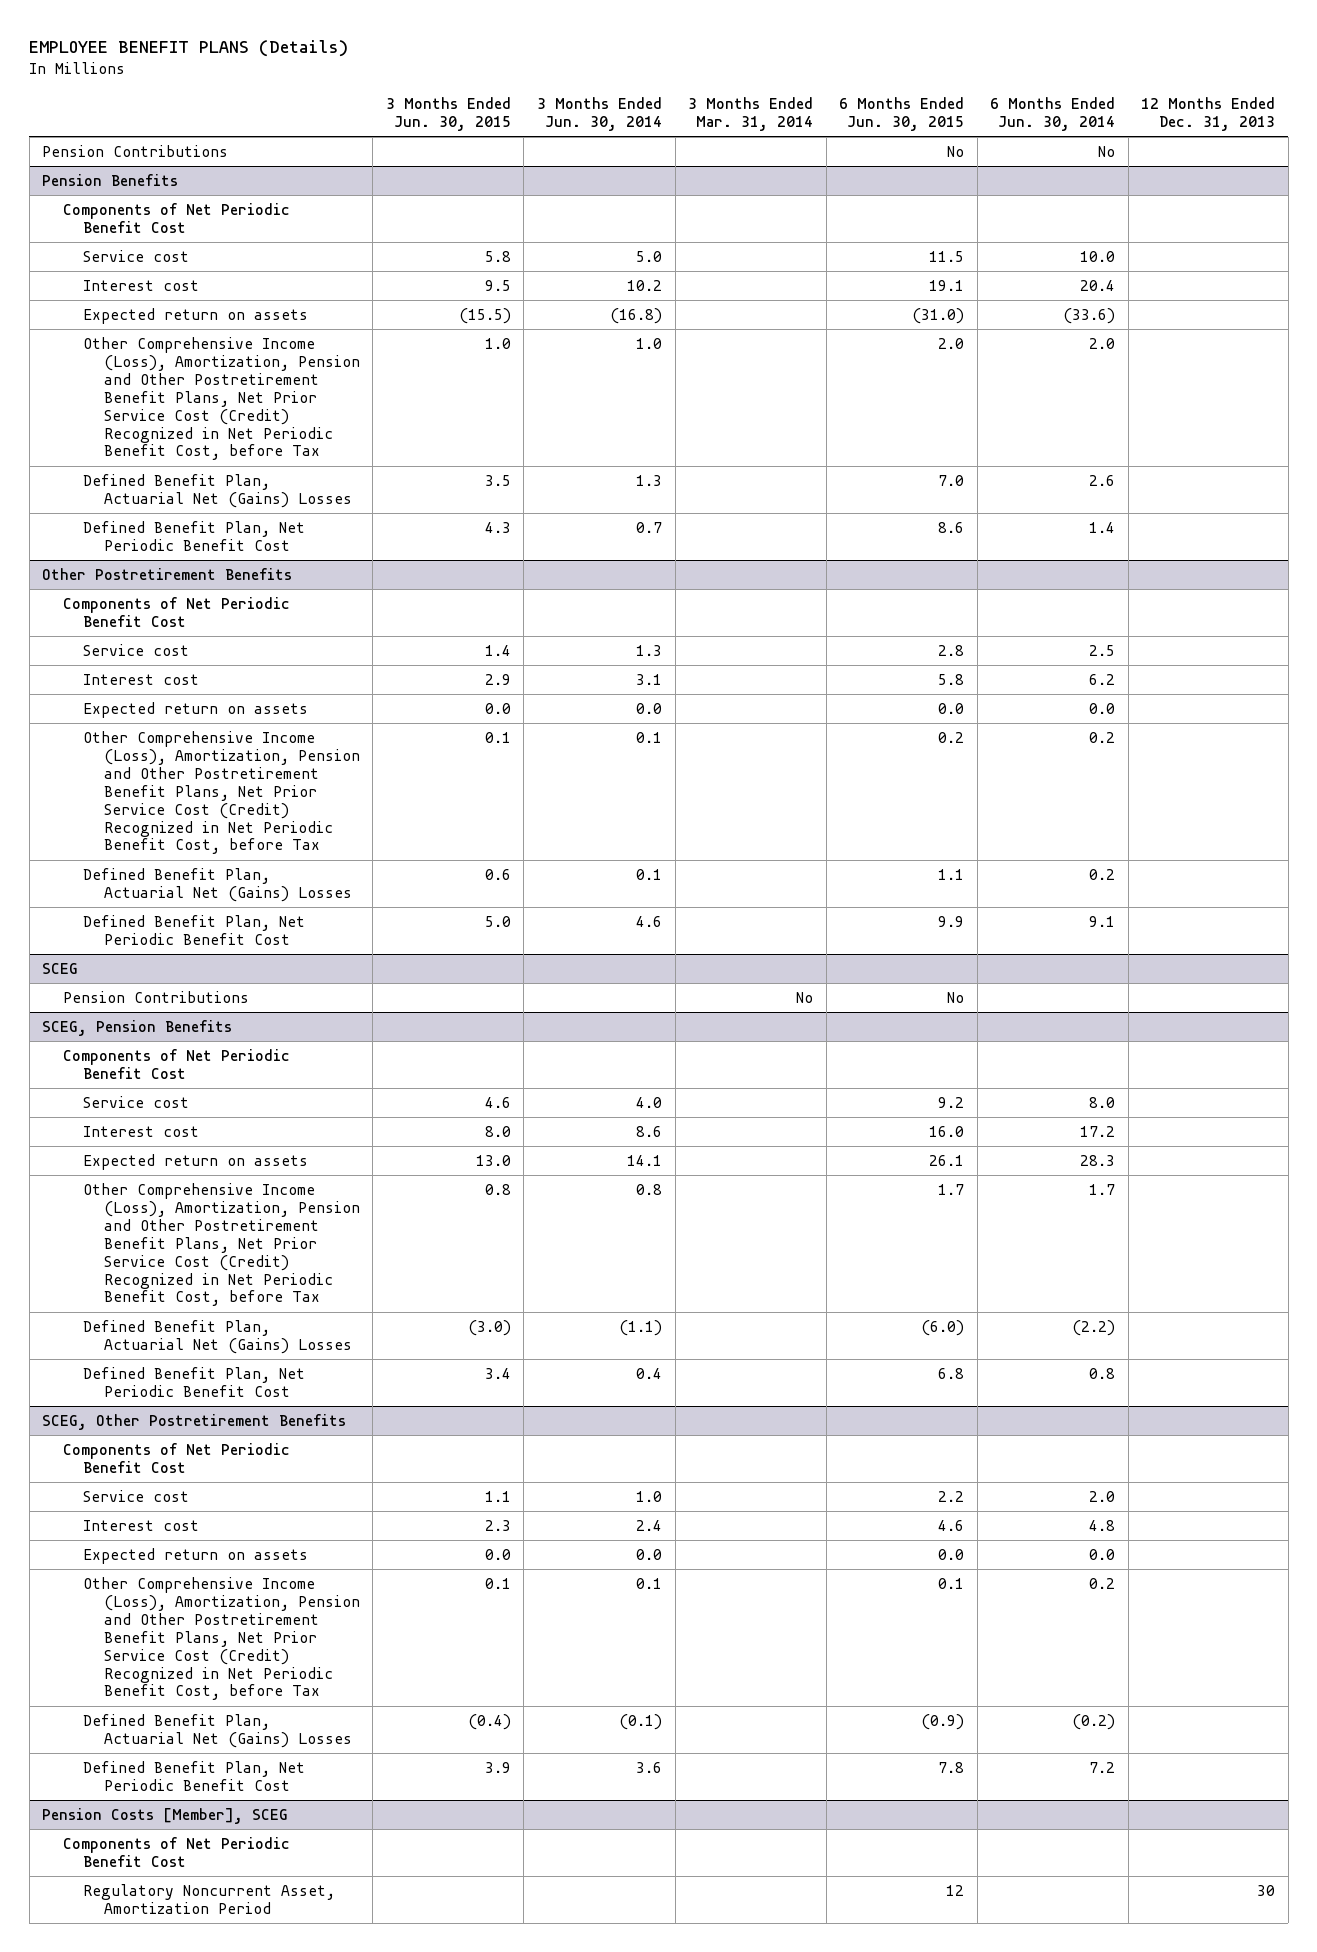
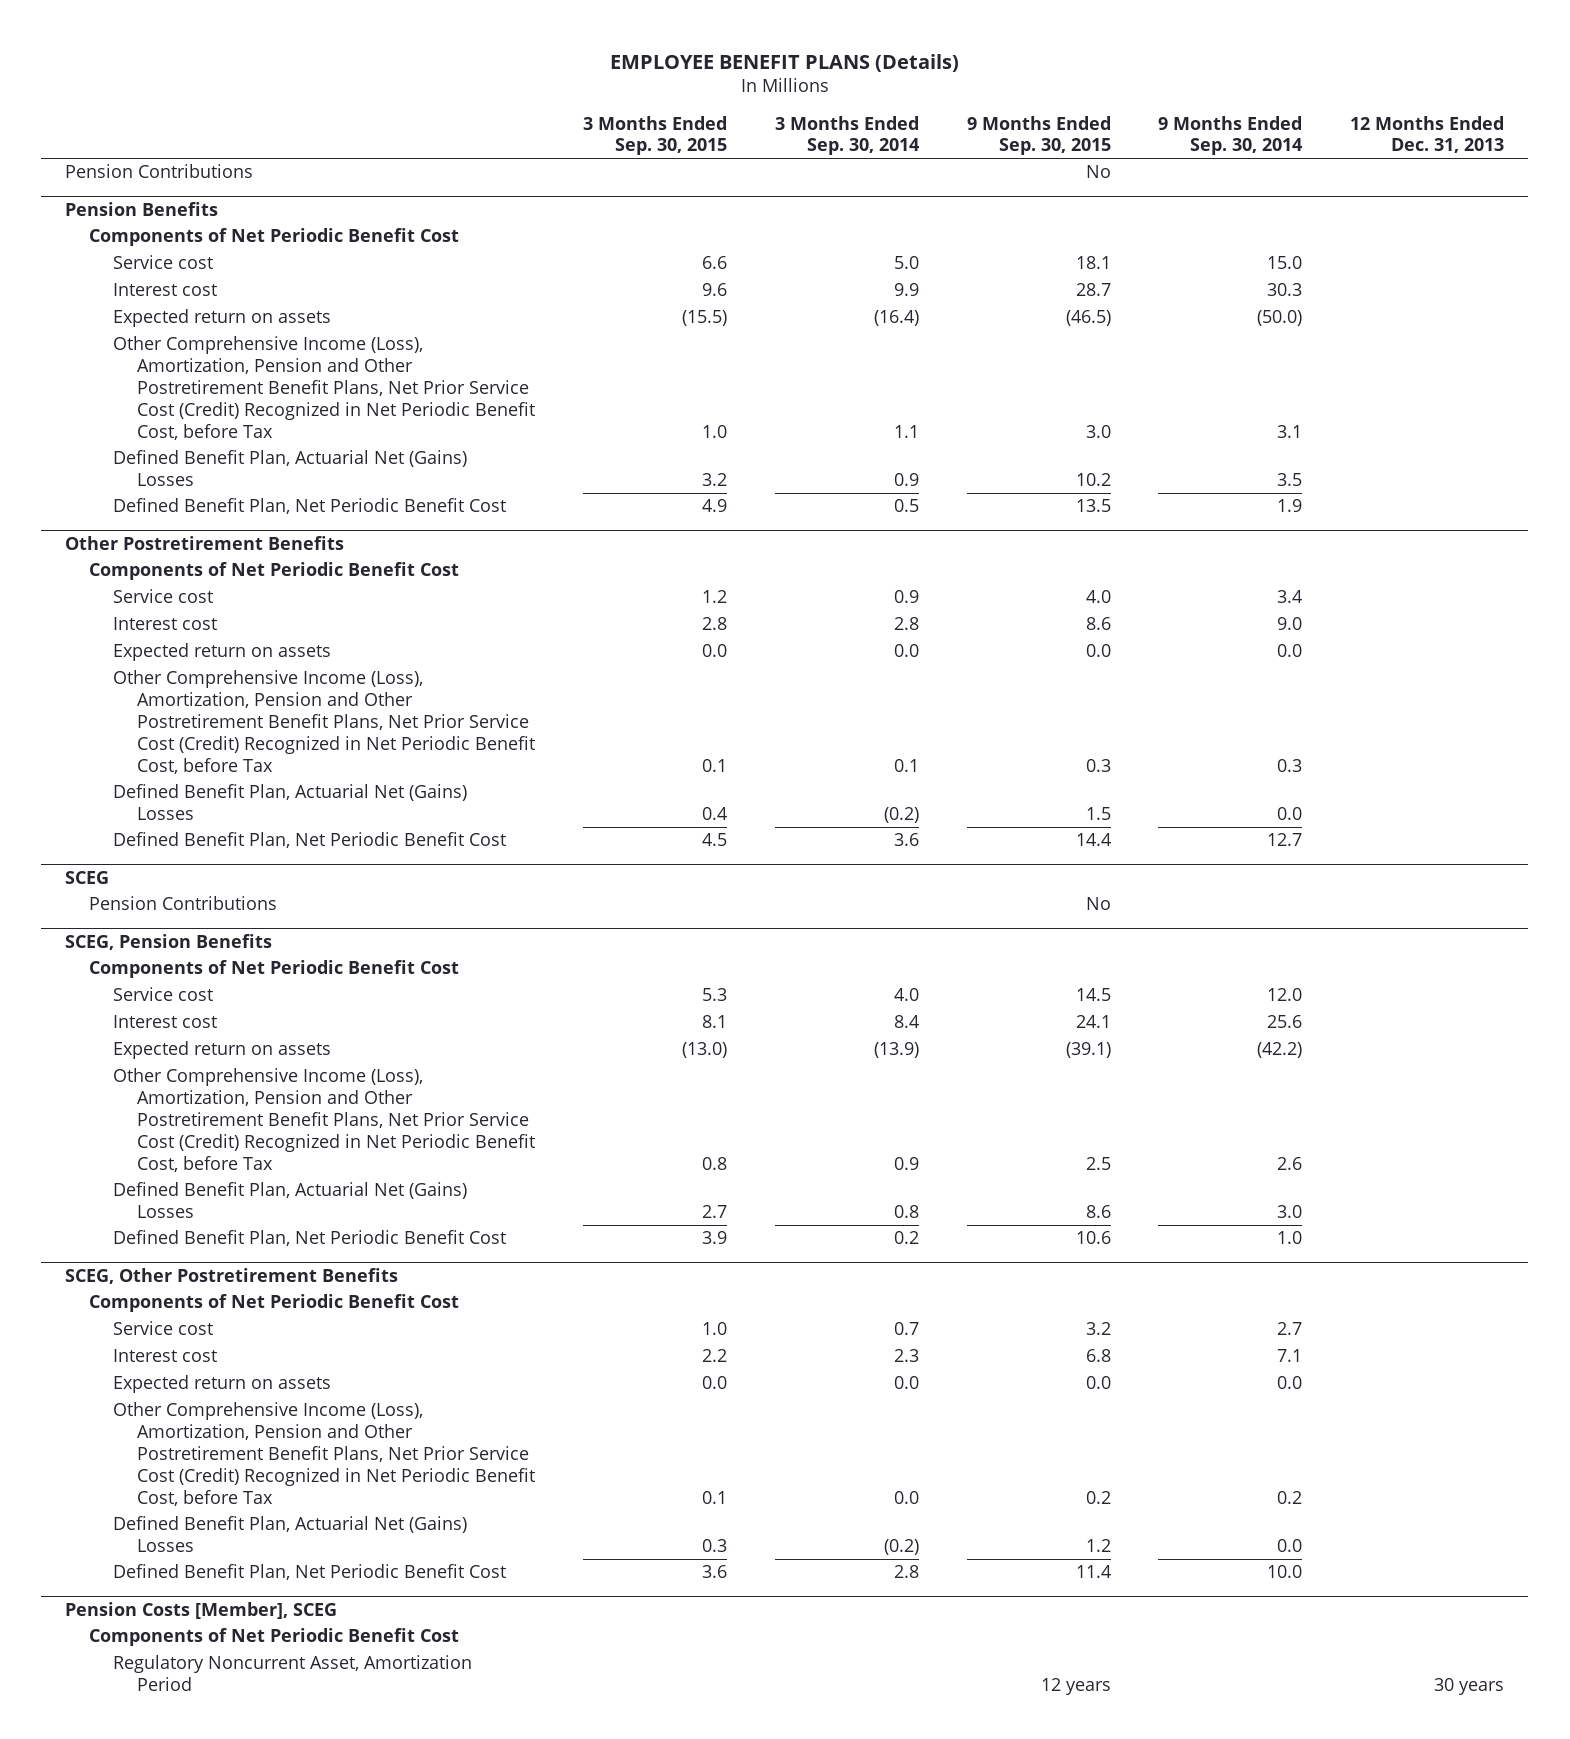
- | 3 Months Ended Jun. 30, 2015 | 3 Months Ended Jun. 30, 2014 | 3 Months Ended Mar. 31, 2014 | 6 Months Ended Jun. 30, 2015 | 6 Months Ended Jun. 30, 2014 | 12 Months Ended Dec. 31, 2013
+ | 3 Months Ended Sep. 30, 2015 | 3 Months Ended Sep. 30, 2014 | 9 Months Ended Sep. 30, 2015 | 9 Months Ended Sep. 30, 2014 | 12 Months Ended Dec. 31, 2013
@ Pension Costs [Member], SCEG
- Regulatory Noncurrent Asset, Amortization Period | | | | 12 | | 30
+ Regulatory Noncurrent Asset, Amortization Period | | | 12 years | | 30 years

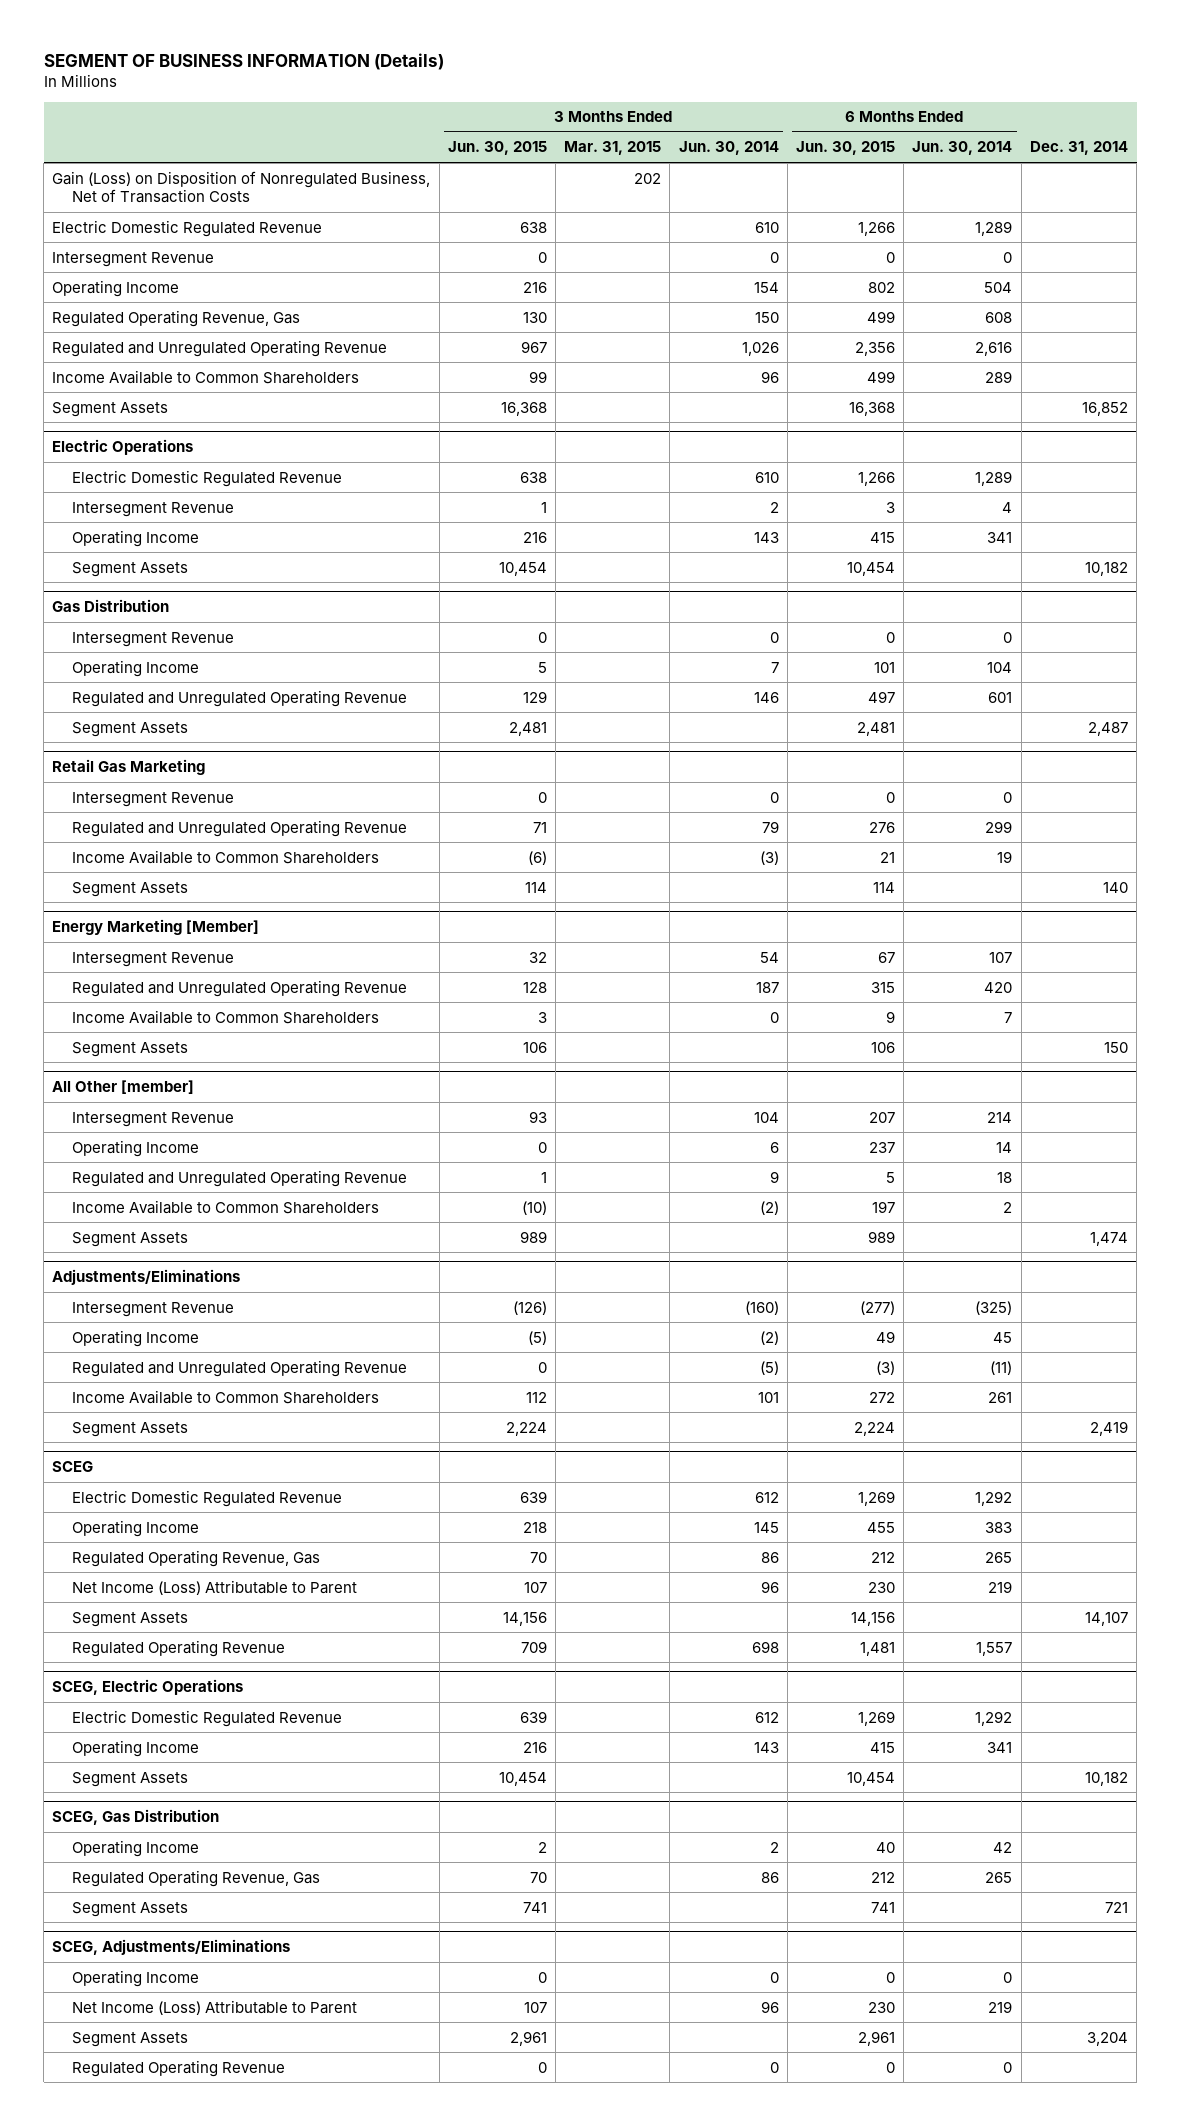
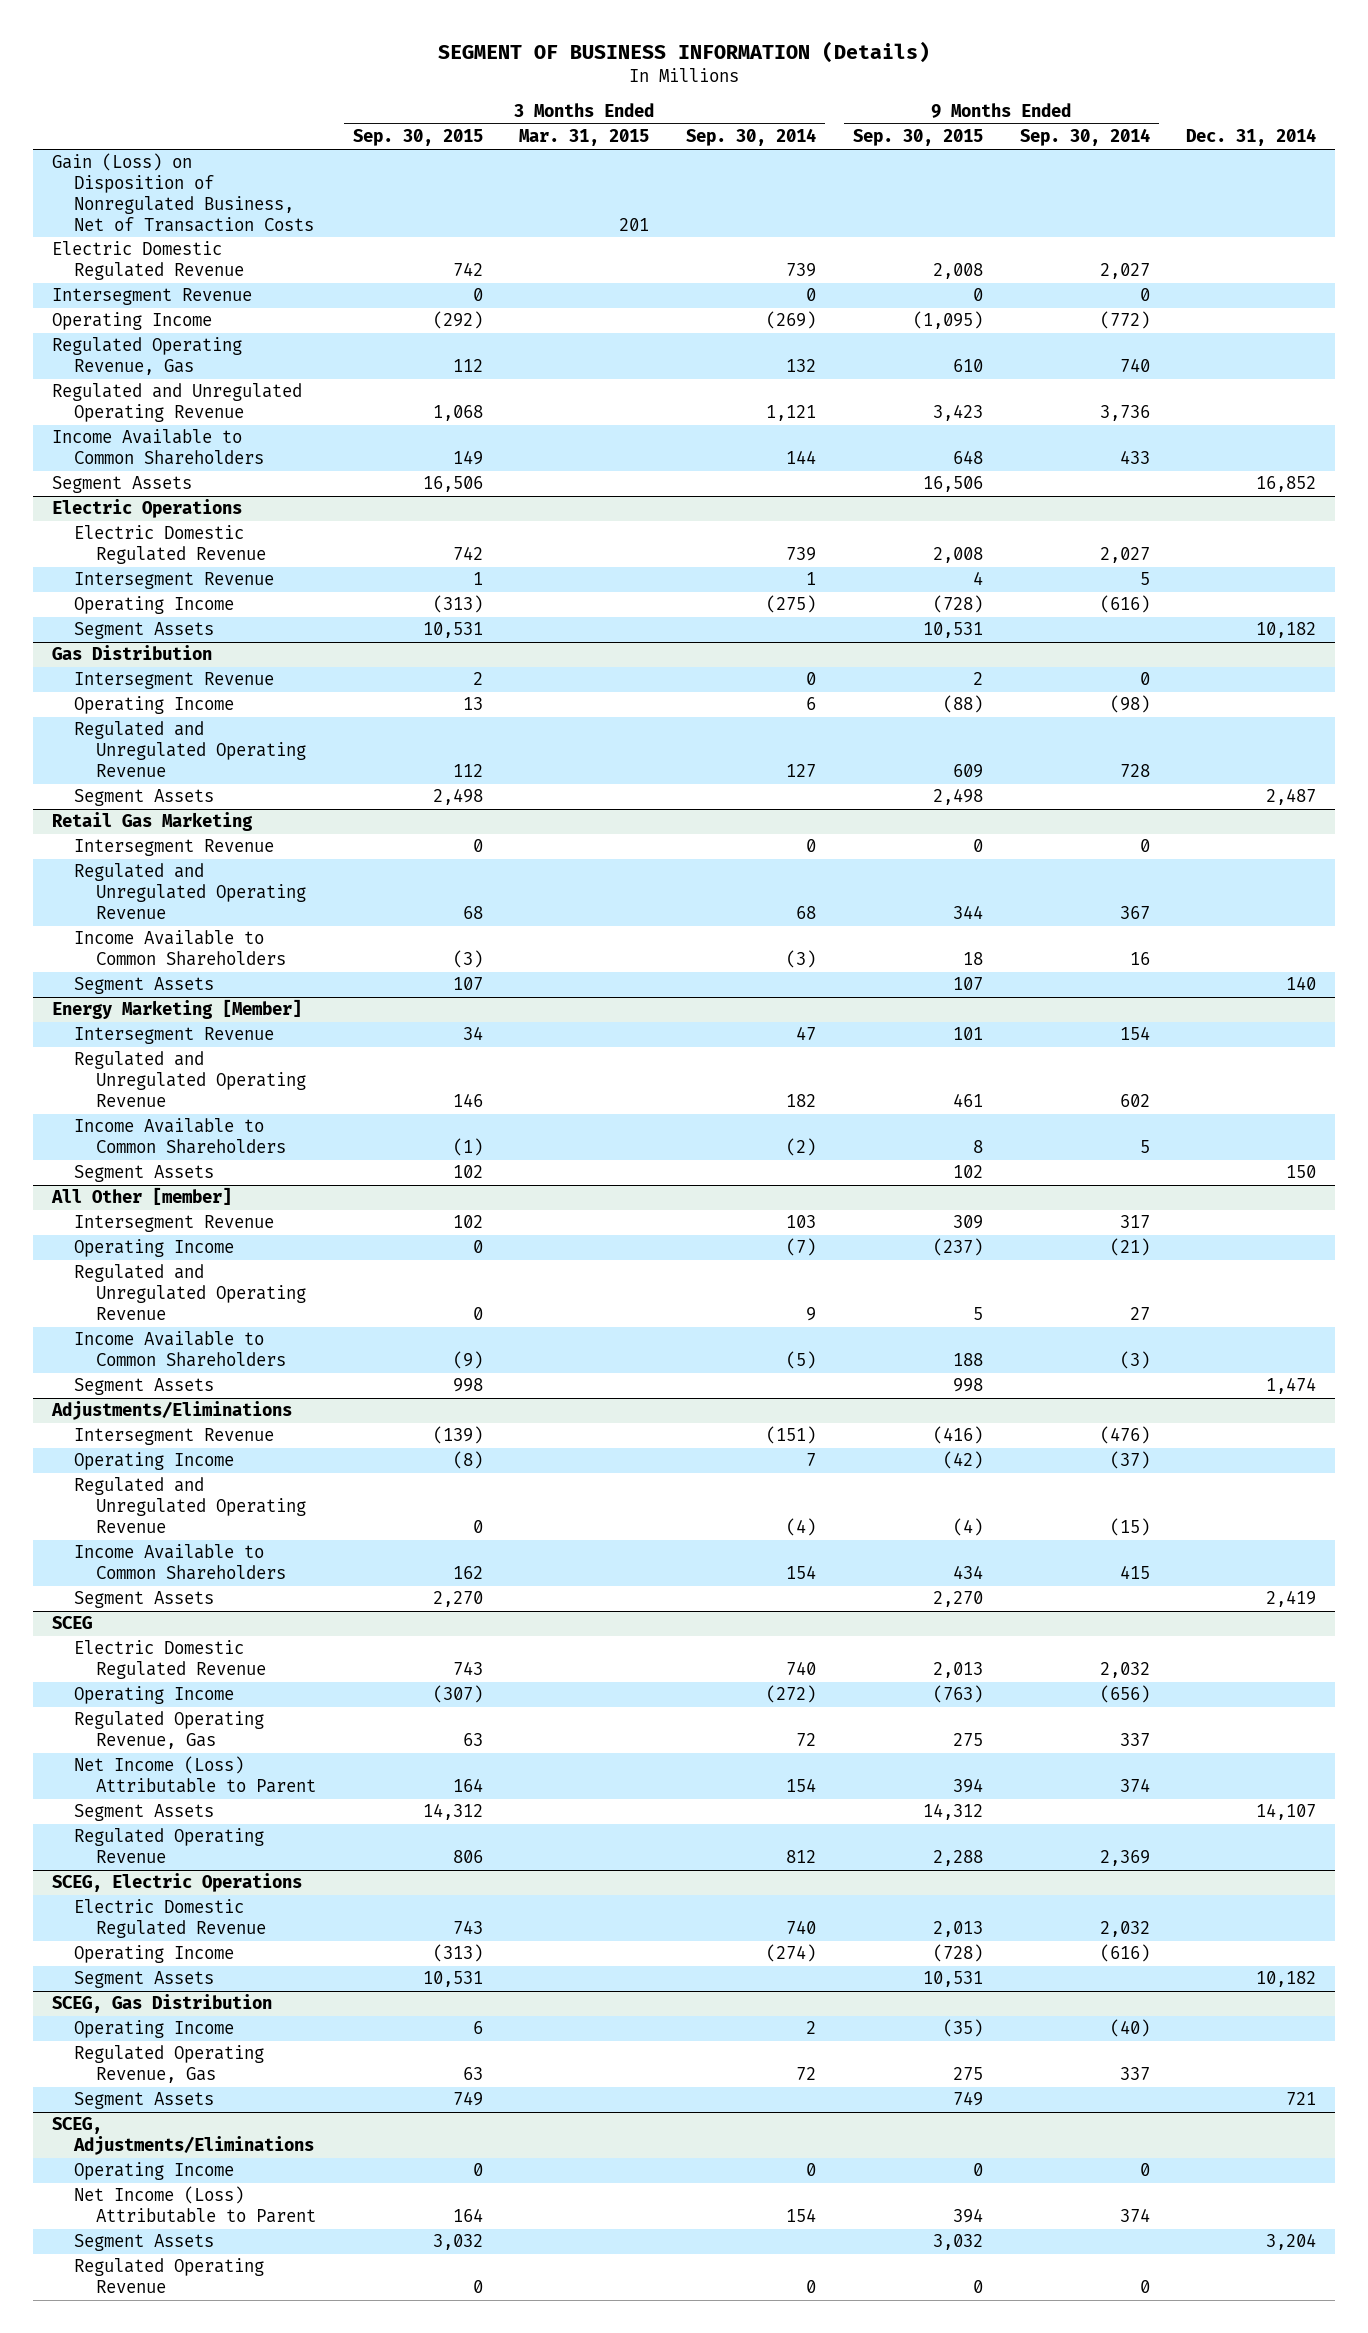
- | 3 Months Ended Jun. 30, 2015 | 3 Months Ended Mar. 31, 2015 | 3 Months Ended Jun. 30, 2014 | 6 Months Ended Jun. 30, 2015 | 6 Months Ended Jun. 30, 2014 | Dec. 31, 2014
+ | 3 Months Ended Sep. 30, 2015 | 3 Months Ended Mar. 31, 2015 | 3 Months Ended Sep. 30, 2014 | 9 Months Ended Sep. 30, 2015 | 9 Months Ended Sep. 30, 2014 | Dec. 31, 2014
- Gain (Loss) on Disposition of Nonregulated Business, Net of Transaction Costs | | 202 | | | |
+ Gain (Loss) on Disposition of Nonregulated Business, Net of Transaction Costs | | 201 | | | |

